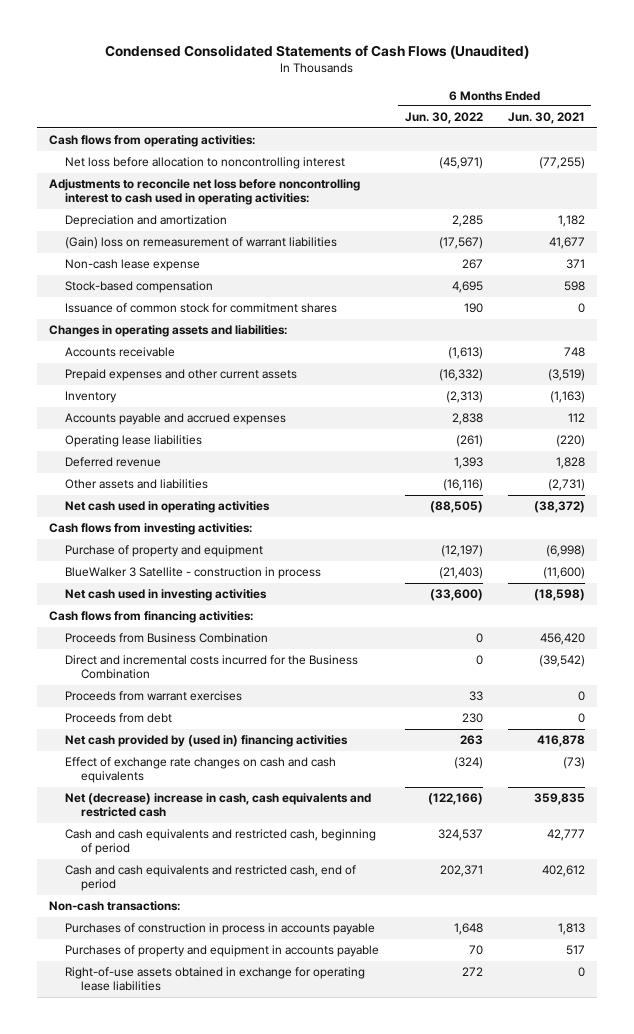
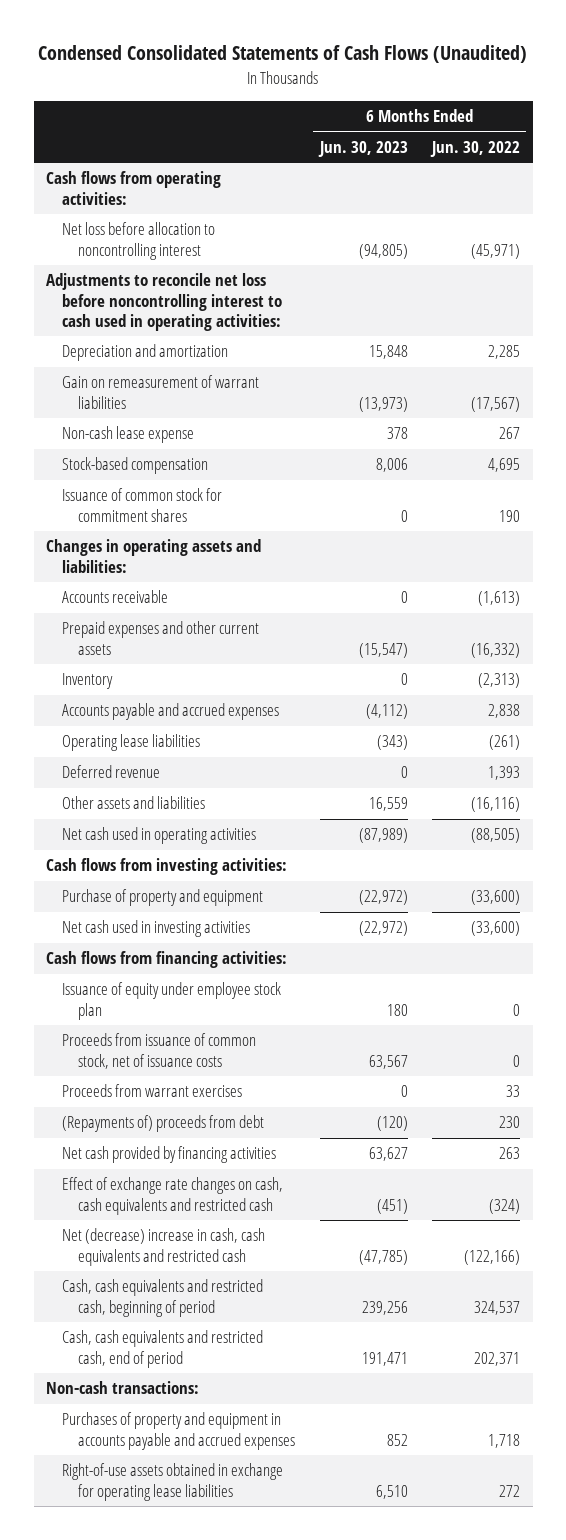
- | 6 Months Ended Jun. 30, 2022 | 6 Months Ended Jun. 30, 2021
+ | 6 Months Ended Jun. 30, 2023 | 6 Months Ended Jun. 30, 2022
- (Gain) loss on remeasurement of warrant liabilities | (17,567) | 41,677
+ Gain on remeasurement of warrant liabilities | (13,973) | (17,567)
- Purchase of property and equipment | (12,197) | (6,998)
- BlueWalker 3 Satellite - construction in process | (21,403) | (11,600)
+ Purchase of property and equipment | (22,972) | (33,600)
- Proceeds from Business Combination | 0 | 456,420
- Direct and incremental costs incurred for the Business Combination | 0 | (39,542)
+ Issuance of equity under employee stock plan | 180 | 0
+ Proceeds from issuance of common stock, net of issuance costs | 63,567 | 0
- Proceeds from debt | 230 | 0
- Net cash provided by (used in) financing activities | 263 | 416,878
- Effect of exchange rate changes on cash and cash equivalents | (324) | (73)
+ (Repayments of) proceeds from debt | (120) | 230
+ Net cash provided by financing activities | 63,627 | 263
+ Effect of exchange rate changes on cash, cash equivalents and restricted cash | (451) | (324)
- Cash and cash equivalents and restricted cash, beginning of period | 324,537 | 42,777
- Cash and cash equivalents and restricted cash, end of period | 202,371 | 402,612
+ Cash, cash equivalents and restricted cash, beginning of period | 239,256 | 324,537
+ Cash, cash equivalents and restricted cash, end of period | 191,471 | 202,371
- Purchases of construction in process in accounts payable | 1,648 | 1,813
- Purchases of property and equipment in accounts payable | 70 | 517
+ Purchases of property and equipment in accounts payable and accrued expenses | 852 | 1,718

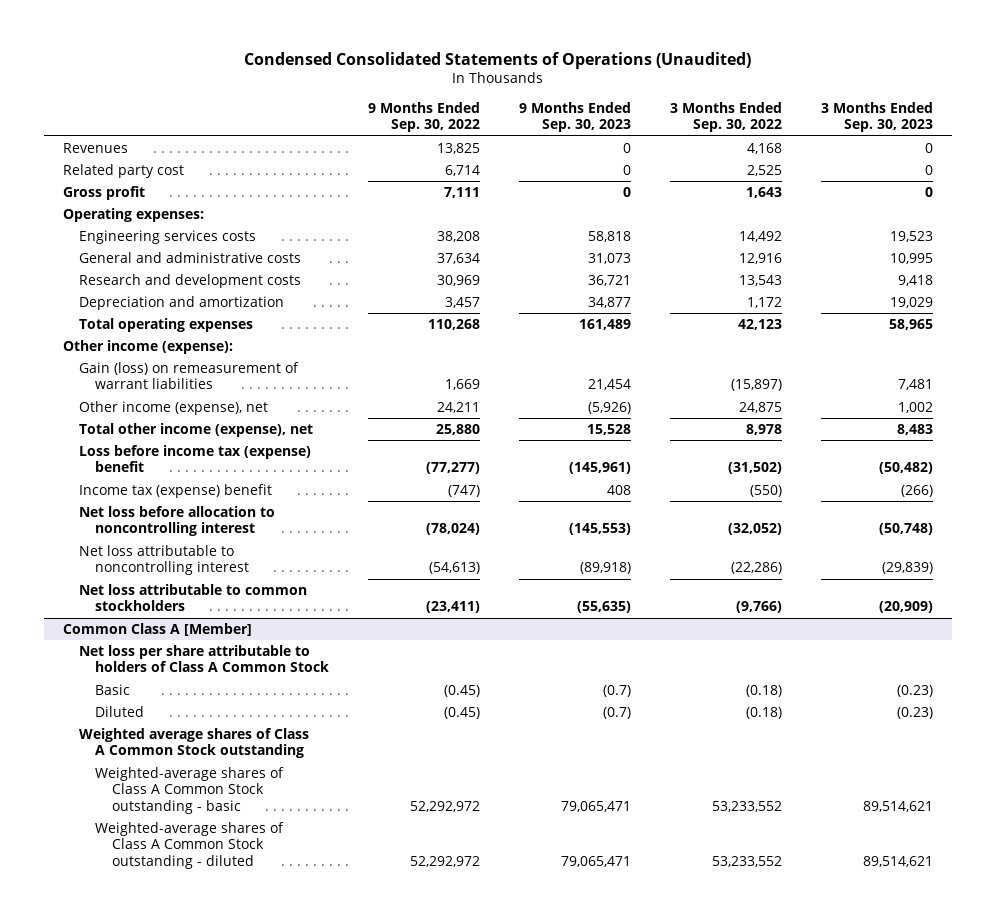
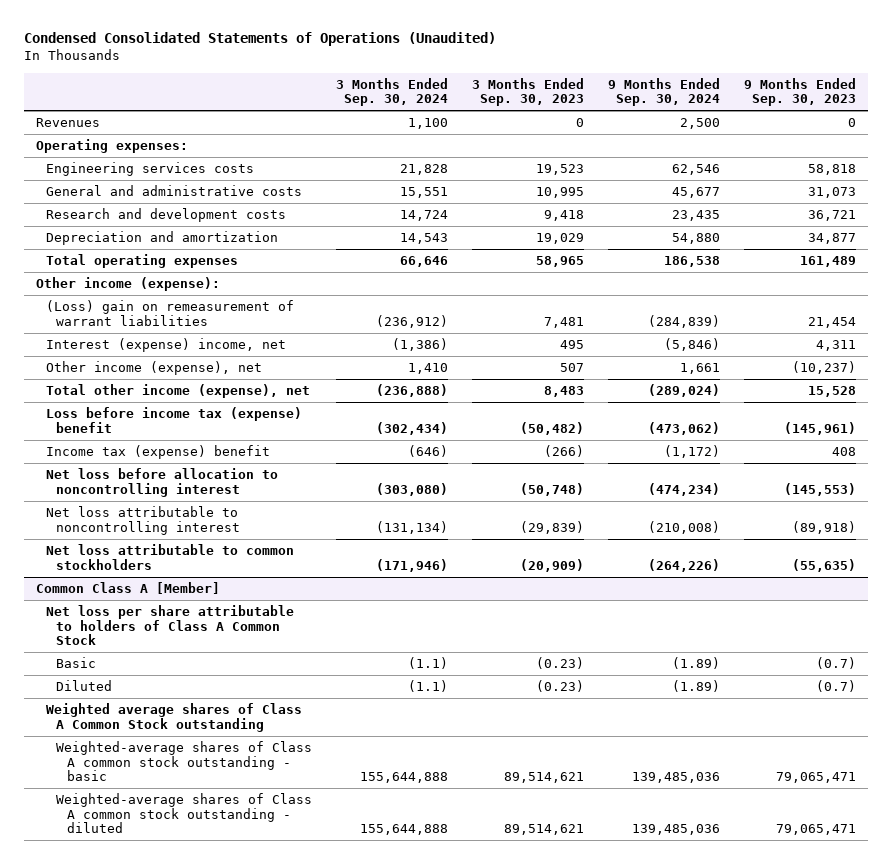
- | 9 Months Ended Sep. 30, 2022 | 9 Months Ended Sep. 30, 2023 | 3 Months Ended Sep. 30, 2022 | 3 Months Ended Sep. 30, 2023
+ | 3 Months Ended Sep. 30, 2024 | 3 Months Ended Sep. 30, 2023 | 9 Months Ended Sep. 30, 2024 | 9 Months Ended Sep. 30, 2023
- Related party cost | 6,714 | 0 | 2,525 | 0
- Gross profit | 7,111 | 0 | 1,643 | 0
- Gain (loss) on remeasurement of warrant liabilities | 1,669 | 21,454 | (15,897) | 7,481
- Other income (expense), net | 24,211 | (5,926) | 24,875 | 1,002
+ (Loss) gain on remeasurement of warrant liabilities | (236,912) | 7,481 | (284,839) | 21,454
+ Interest (expense) income, net | (1,386) | 495 | (5,846) | 4,311
+ Other income (expense), net | 1,410 | 507 | 1,661 | (10,237)
@ Common Class A [Member]
- Weighted-average shares of Class A Common Stock outstanding - basic | 52,292,972 | 79,065,471 | 53,233,552 | 89,514,621
- Weighted-average shares of Class A Common Stock outstanding - diluted | 52,292,972 | 79,065,471 | 53,233,552 | 89,514,621
+ Weighted-average shares of Class A common stock outstanding - basic | 155,644,888 | 89,514,621 | 139,485,036 | 79,065,471
+ Weighted-average shares of Class A common stock outstanding - diluted | 155,644,888 | 89,514,621 | 139,485,036 | 79,065,471

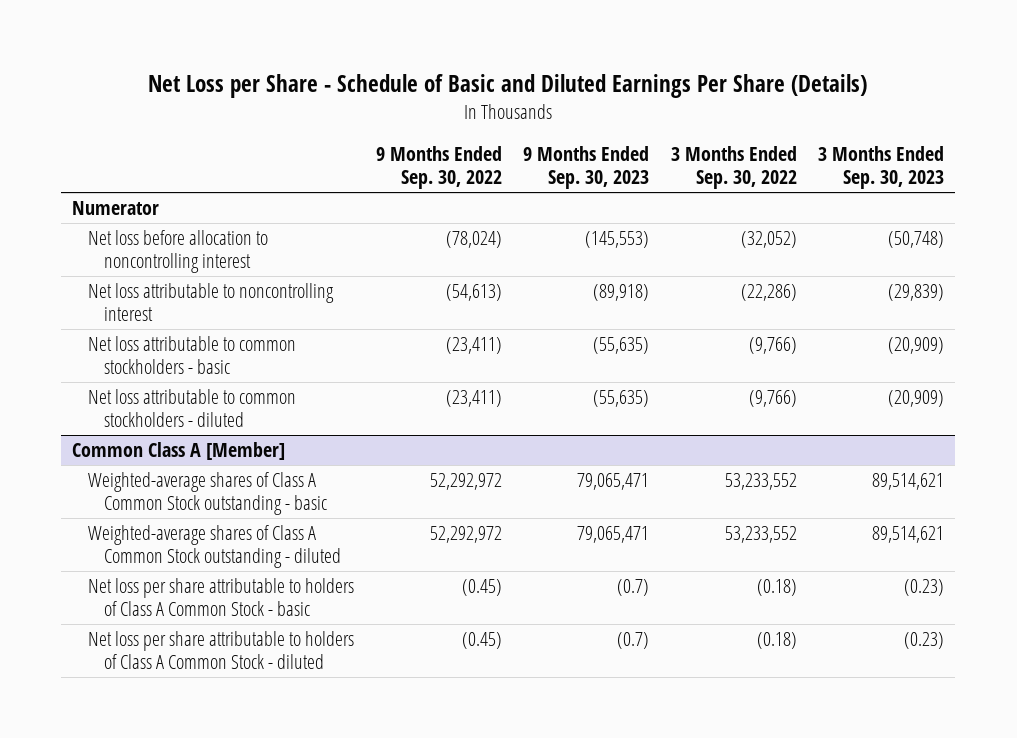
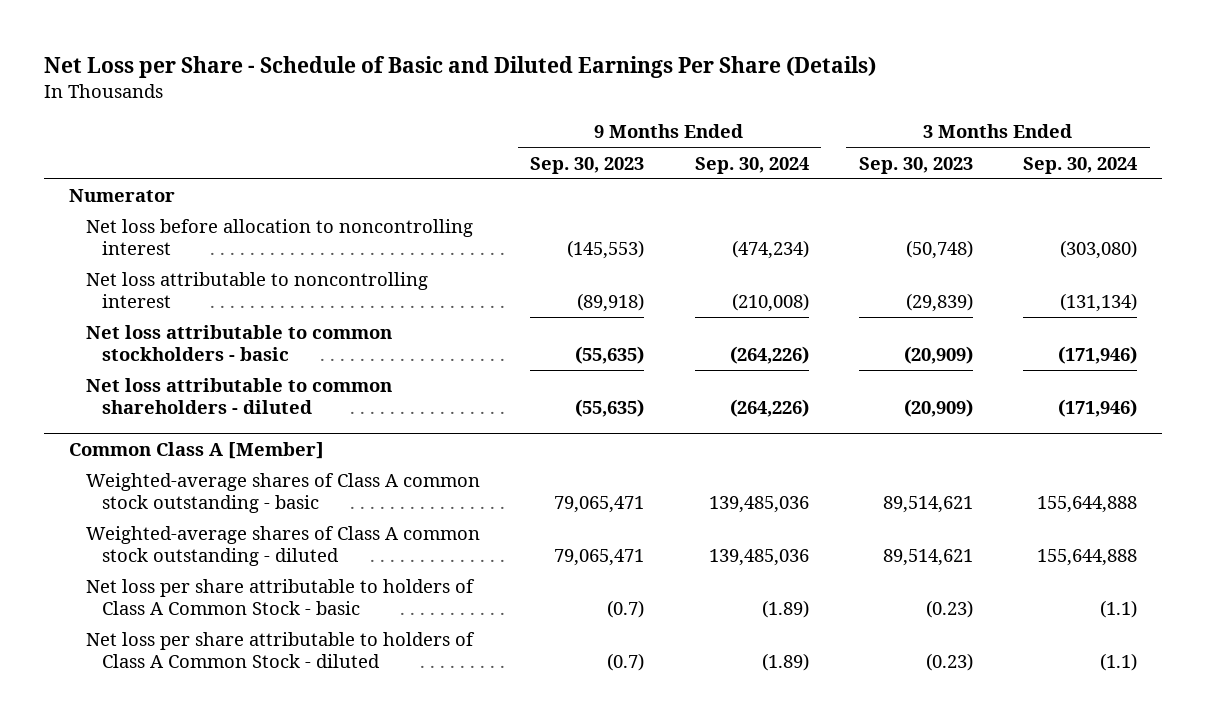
- | 9 Months Ended Sep. 30, 2022 | 9 Months Ended Sep. 30, 2023 | 3 Months Ended Sep. 30, 2022 | 3 Months Ended Sep. 30, 2023
+ | 9 Months Ended Sep. 30, 2023 | 9 Months Ended Sep. 30, 2024 | 3 Months Ended Sep. 30, 2023 | 3 Months Ended Sep. 30, 2024
- Net loss attributable to common stockholders - diluted | (23,411) | (55,635) | (9,766) | (20,909)
+ Net loss attributable to common shareholders - diluted | (55,635) | (264,226) | (20,909) | (171,946)
@ Common Class A [Member]
- Weighted-average shares of Class A Common Stock outstanding - basic | 52,292,972 | 79,065,471 | 53,233,552 | 89,514,621
- Weighted-average shares of Class A Common Stock outstanding - diluted | 52,292,972 | 79,065,471 | 53,233,552 | 89,514,621
+ Weighted-average shares of Class A common stock outstanding - basic | 79,065,471 | 139,485,036 | 89,514,621 | 155,644,888
+ Weighted-average shares of Class A common stock outstanding - diluted | 79,065,471 | 139,485,036 | 89,514,621 | 155,644,888

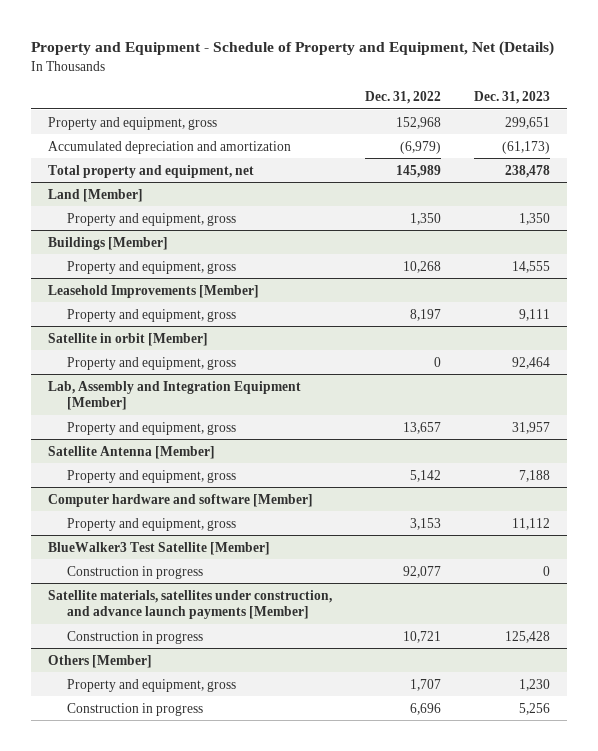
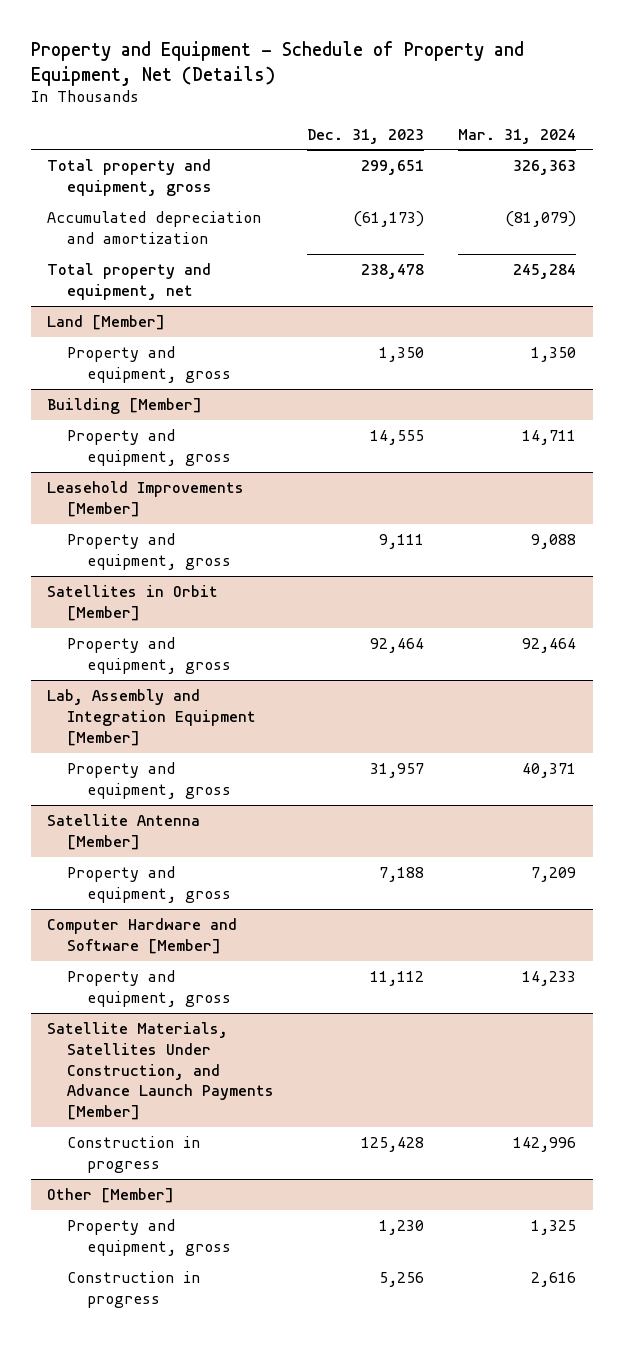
- | Dec. 31, 2022 | Dec. 31, 2023
+ | Dec. 31, 2023 | Mar. 31, 2024
- Property and equipment, gross | 152,968 | 299,651
+ Total property and equipment, gross | 299,651 | 326,363
- Buildings [Member]
+ Building [Member]
- Satellite in orbit [Member]
+ Satellites in Orbit [Member]
- Computer hardware and software [Member]
+ Computer Hardware and Software [Member]
- BlueWalker3 Test Satellite [Member]
- Construction in progress | 92,077 | 0
- Satellite materials, satellites under construction, and advance launch payments [Member]
+ Satellite Materials, Satellites Under Construction, and Advance Launch Payments [Member]
- Others [Member]
+ Other [Member]

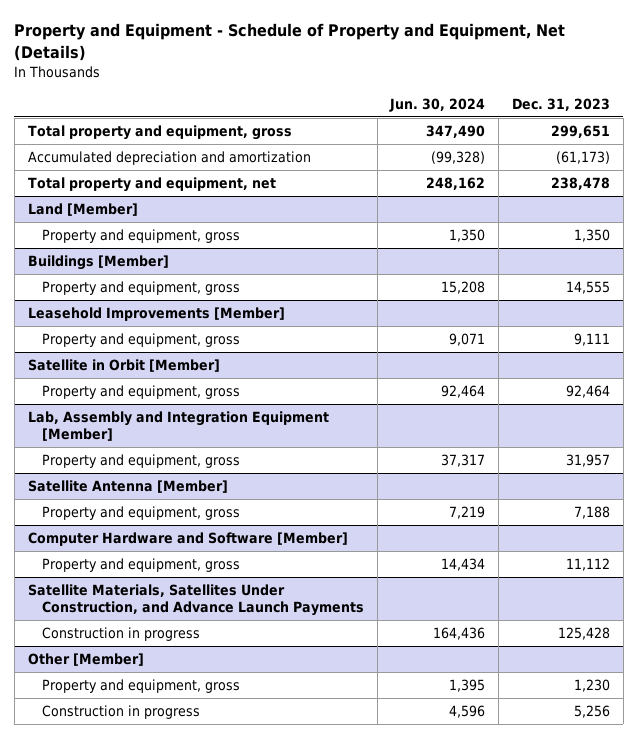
- | Dec. 31, 2023 | Mar. 31, 2024
+ | Jun. 30, 2024 | Dec. 31, 2023
- Building [Member]
+ Buildings [Member]
- Satellites in Orbit [Member]
+ Satellite in Orbit [Member]
- Satellite Materials, Satellites Under Construction, and Advance Launch Payments [Member]
+ Satellite Materials, Satellites Under Construction, and Advance Launch Payments

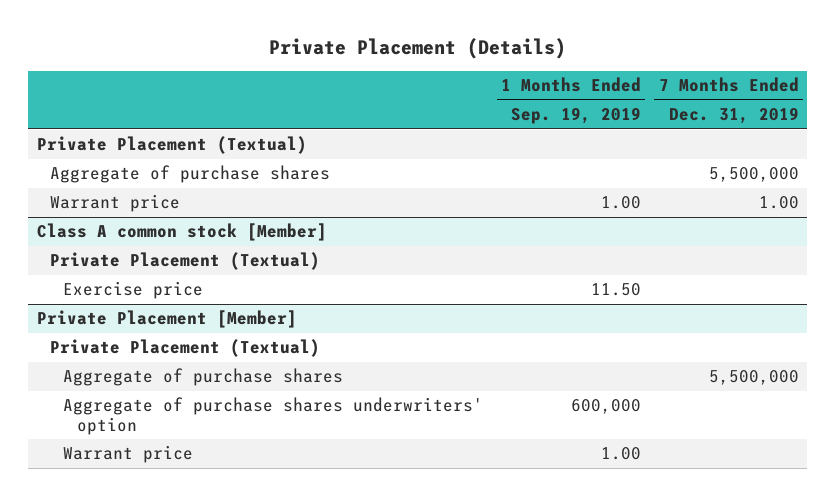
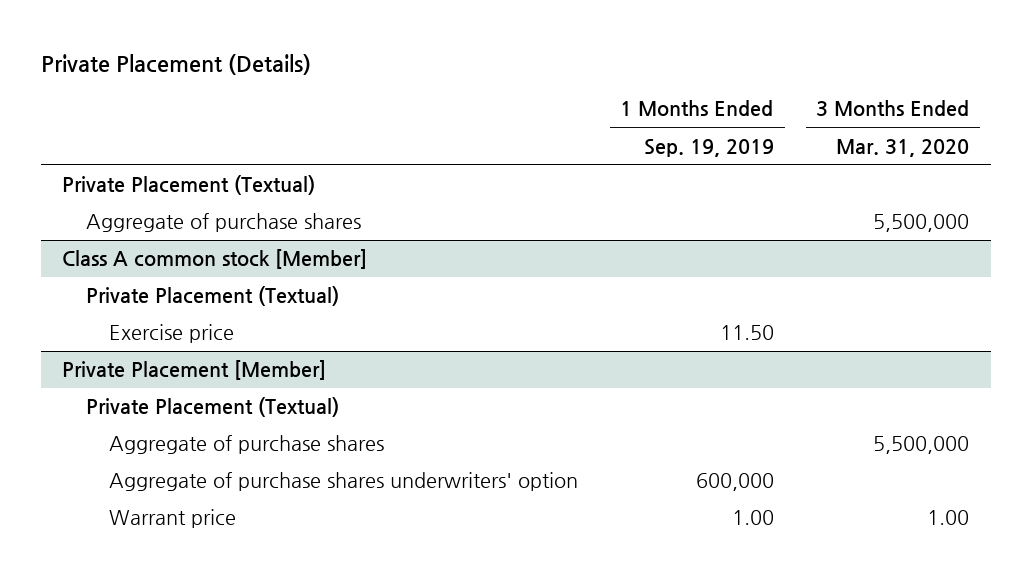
- | 1 Months Ended Sep. 19, 2019 | 7 Months Ended Dec. 31, 2019
+ | 1 Months Ended Sep. 19, 2019 | 3 Months Ended Mar. 31, 2020
- Warrant price | 1.00 | 1.00

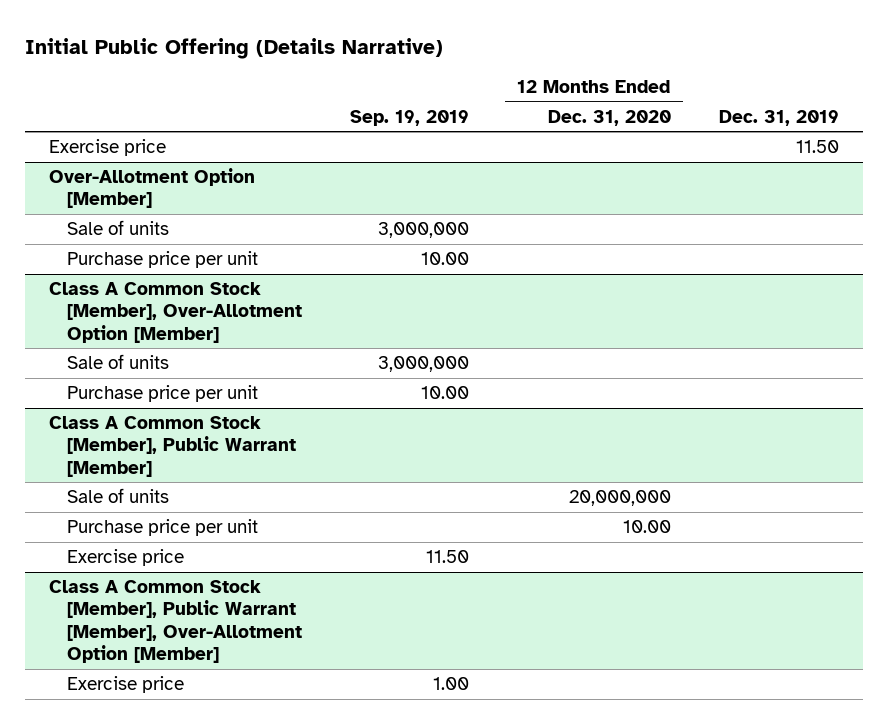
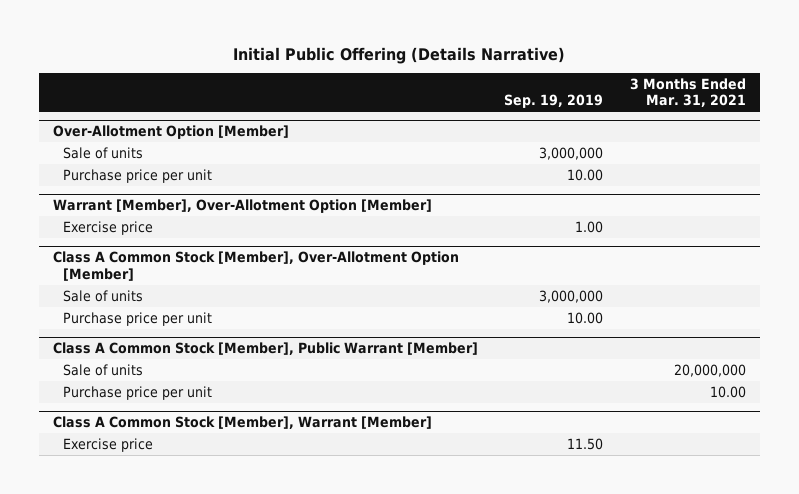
- | Sep. 19, 2019 | 12 Months Ended Dec. 31, 2020 | Dec. 31, 2019
+ | Sep. 19, 2019 | 3 Months Ended Mar. 31, 2021
- Exercise price | | | 11.50
+ Warrant [Member], Over-Allotment Option [Member]
+ Exercise price | 1.00 |
+ Class A Common Stock [Member], Warrant [Member]
- Class A Common Stock [Member], Public Warrant [Member], Over-Allotment Option [Member]
- Exercise price | 1.00 | |

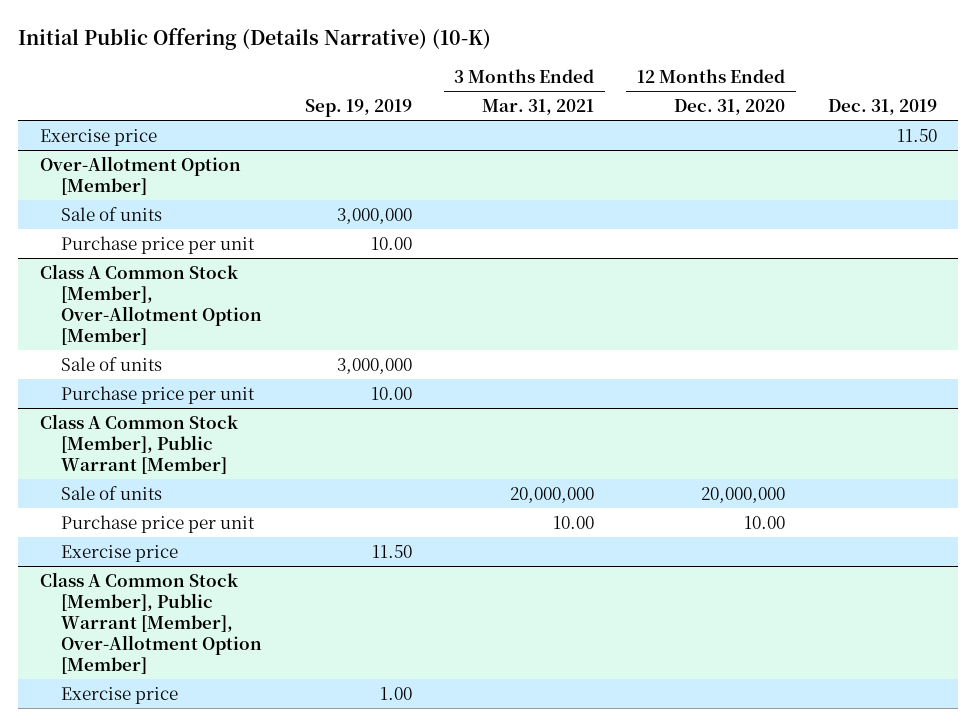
- Initial Public Offering (Details Narrative)
+ Initial Public Offering (Details Narrative) (10-K)
- | Sep. 19, 2019 | 3 Months Ended Mar. 31, 2021
+ | Sep. 19, 2019 | 3 Months Ended Mar. 31, 2021 | 12 Months Ended Dec. 31, 2020 | Dec. 31, 2019
+ Exercise price | | | | 11.50
- Warrant [Member], Over-Allotment Option [Member]
- Exercise price | 1.00 |
- Class A Common Stock [Member], Warrant [Member]
+ Class A Common Stock [Member], Public Warrant [Member], Over-Allotment Option [Member]
+ Exercise price | 1.00 | | |

